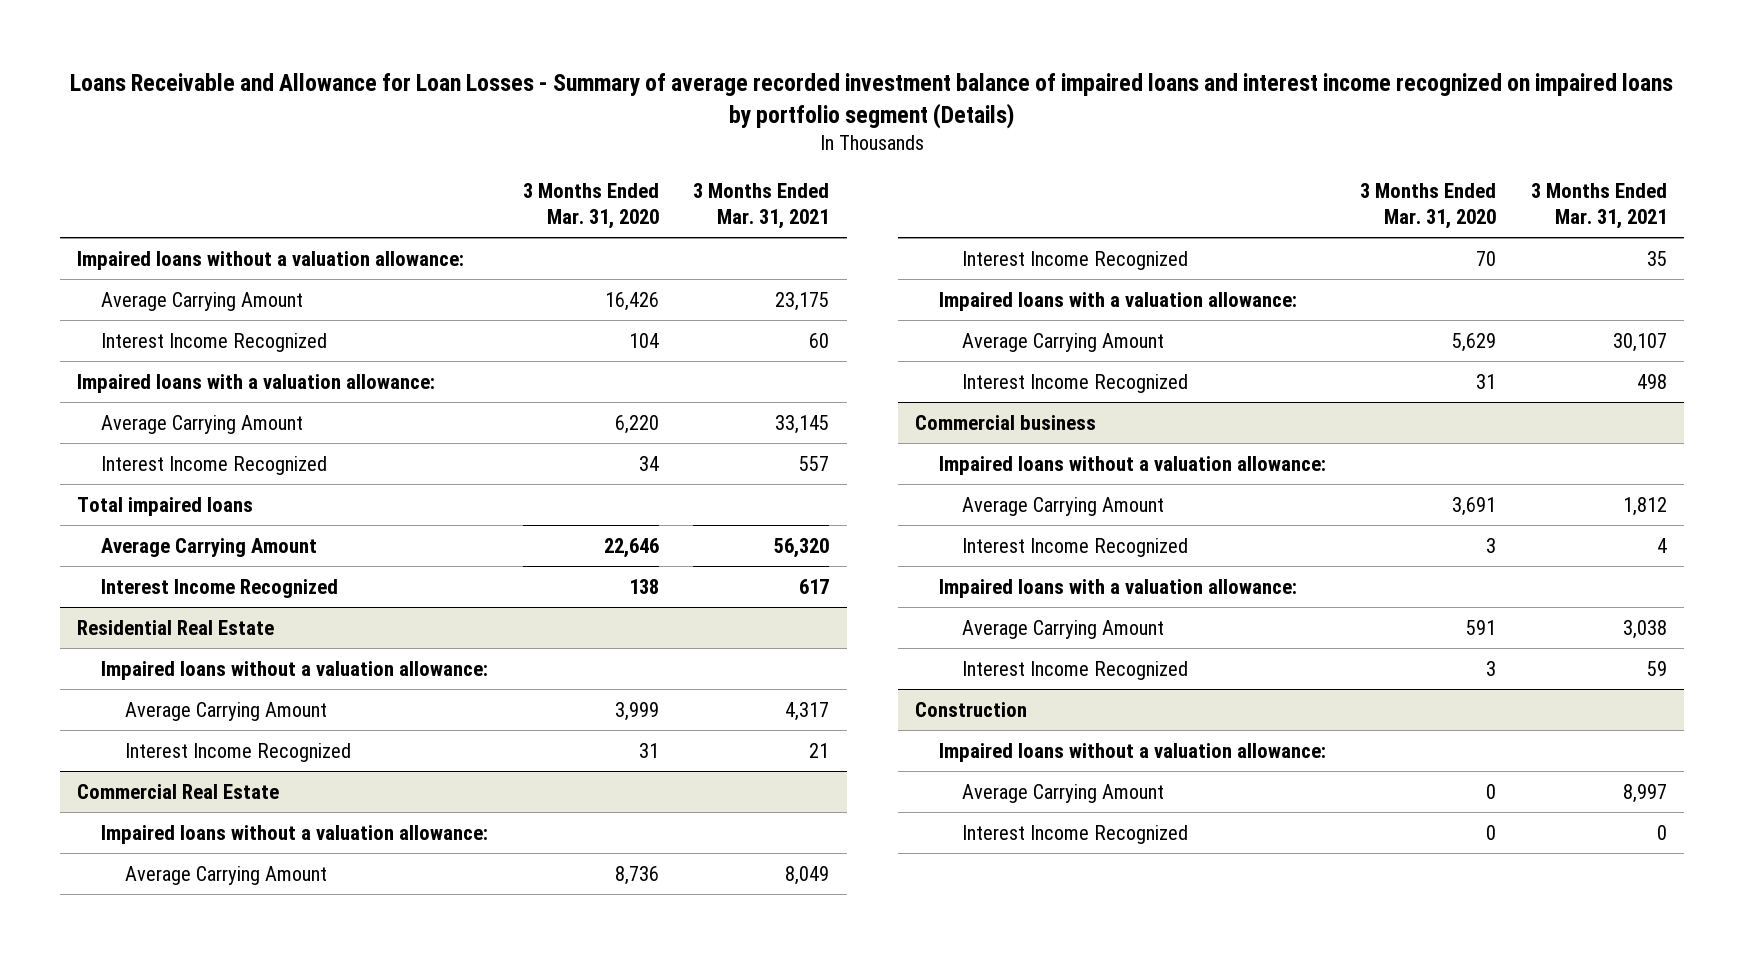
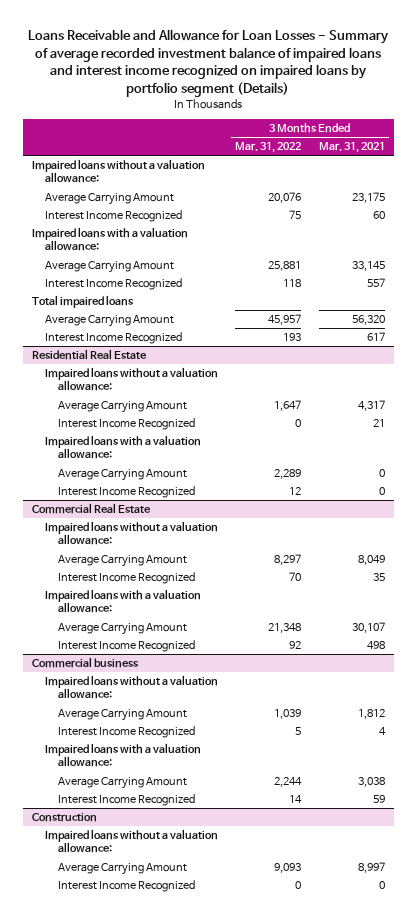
- | 3 Months Ended Mar. 31, 2020 | 3 Months Ended Mar. 31, 2021
+ | 3 Months Ended Mar. 31, 2022 | 3 Months Ended Mar. 31, 2021
@ Residential Real Estate
+ Impaired loans with a valuation allowance:
+ Average Carrying Amount | 2,289 | 0
+ Interest Income Recognized | 12 | 0

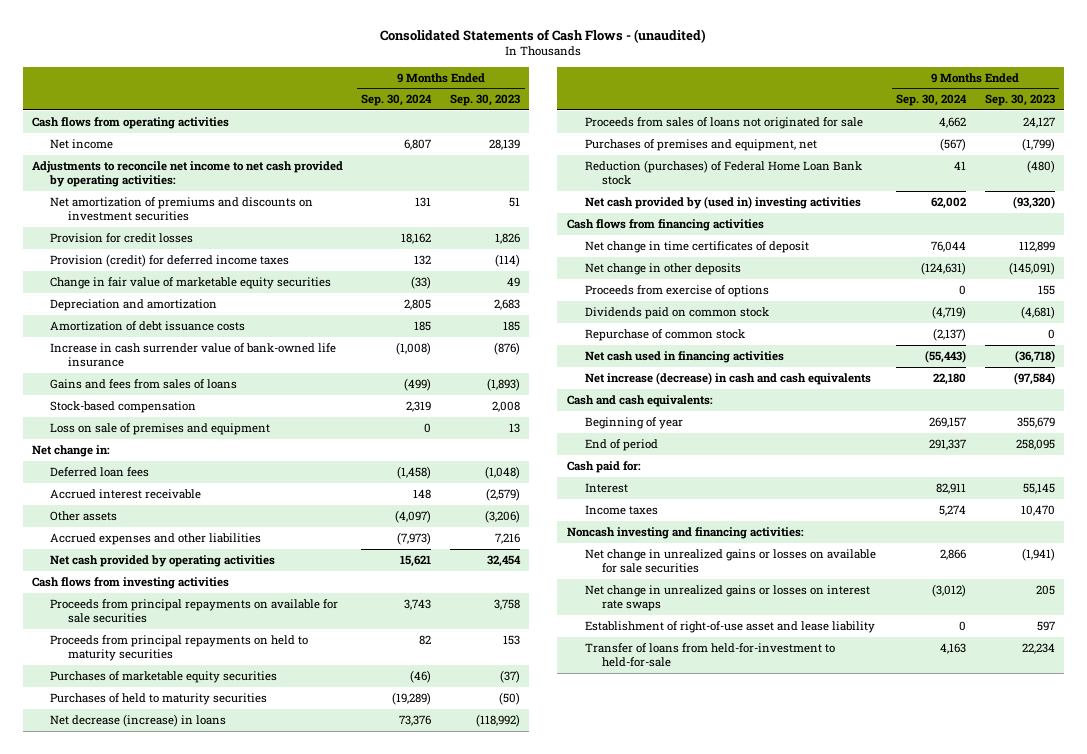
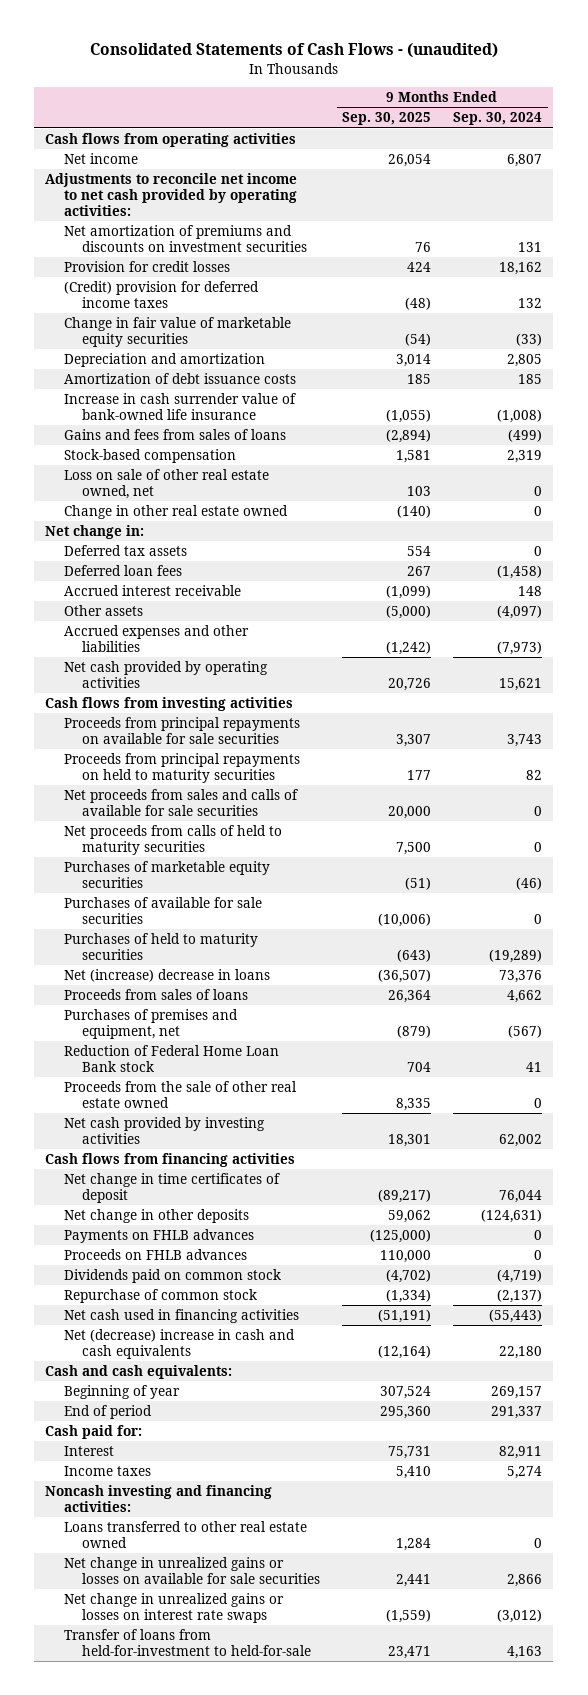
- | 9 Months Ended Sep. 30, 2024 | 9 Months Ended Sep. 30, 2023
+ | 9 Months Ended Sep. 30, 2025 | 9 Months Ended Sep. 30, 2024
- Provision (credit) for deferred income taxes | 132 | (114)
+ (Credit) provision for deferred income taxes | (48) | 132
- Loss on sale of premises and equipment | 0 | 13
+ Loss on sale of other real estate owned, net | 103 | 0
+ Change in other real estate owned | (140) | 0
+ Deferred tax assets | 554 | 0
+ Net proceeds from sales and calls of available for sale securities | 20,000 | 0
+ Net proceeds from calls of held to maturity securities | 7,500 | 0
+ Purchases of available for sale securities | (10,006) | 0
- Net decrease (increase) in loans | 73,376 | (118,992)
- Proceeds from sales of loans not originated for sale | 4,662 | 24,127
+ Net (increase) decrease in loans | (36,507) | 73,376
+ Proceeds from sales of loans | 26,364 | 4,662
- Reduction (purchases) of Federal Home Loan Bank stock | 41 | (480)
- Net cash provided by (used in) investing activities | 62,002 | (93,320)
+ Reduction of Federal Home Loan Bank stock | 704 | 41
+ Proceeds from the sale of other real estate owned | 8,335 | 0
+ Net cash provided by investing activities | 18,301 | 62,002
- Proceeds from exercise of options | 0 | 155
+ Payments on FHLB advances | (125,000) | 0
+ Proceeds on FHLB advances | 110,000 | 0
- Net increase (decrease) in cash and cash equivalents | 22,180 | (97,584)
+ Net (decrease) increase in cash and cash equivalents | (12,164) | 22,180
+ Loans transferred to other real estate owned | 1,284 | 0
- Establishment of right-of-use asset and lease liability | 0 | 597

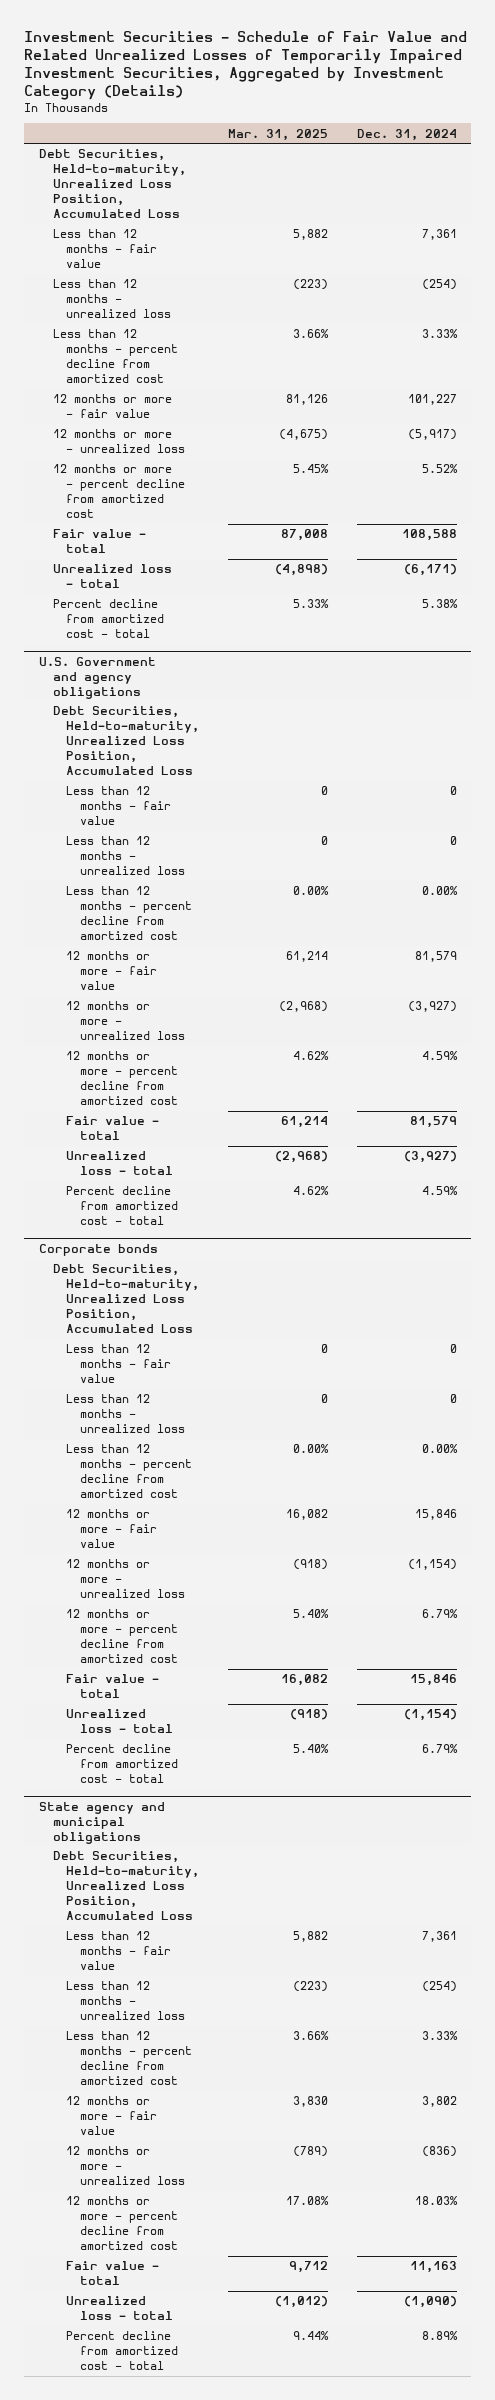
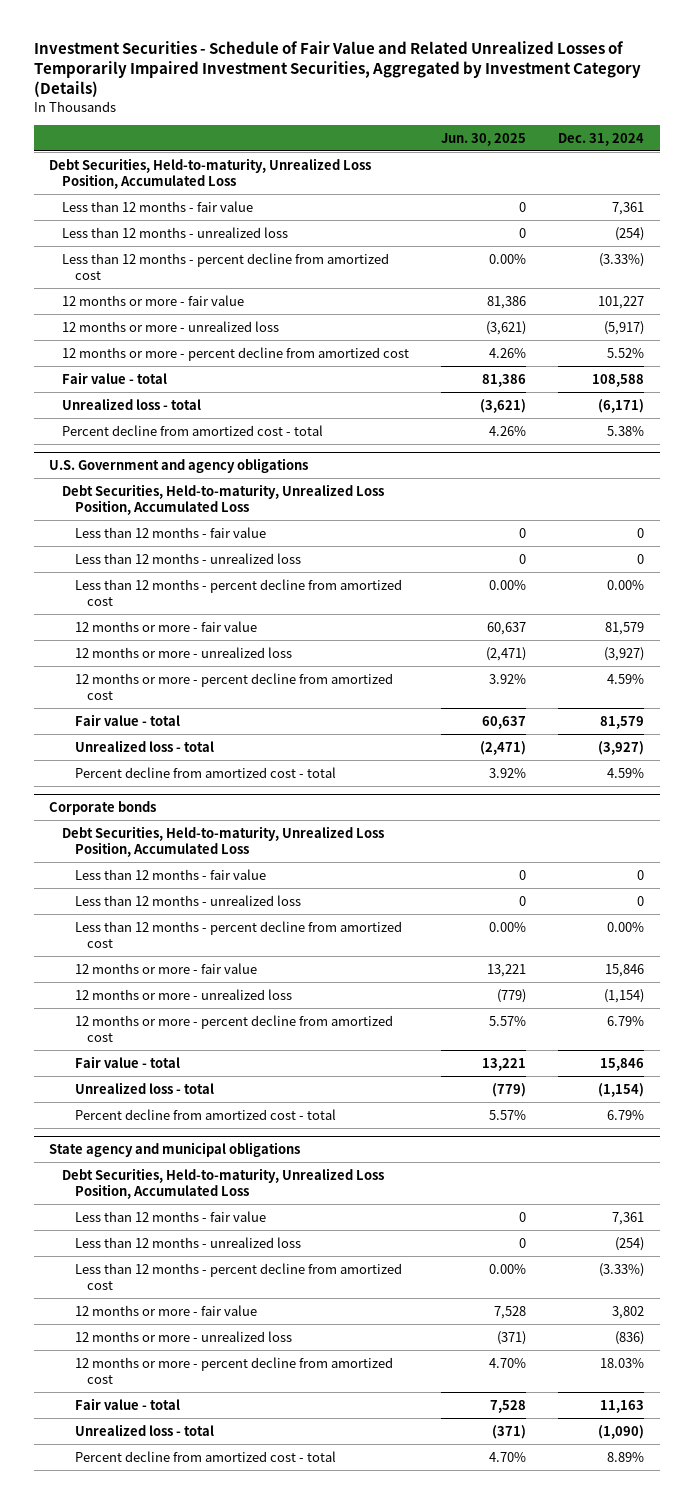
- | Mar. 31, 2025 | Dec. 31, 2024
+ | Jun. 30, 2025 | Dec. 31, 2024
- Less than 12 months - percent decline from amortized cost | 3.66% | 3.33%
+ Less than 12 months - percent decline from amortized cost | 0.00% | (3.33%)
@ State agency and municipal obligations
- Less than 12 months - percent decline from amortized cost | 3.66% | 3.33%
+ Less than 12 months - percent decline from amortized cost | 0.00% | (3.33%)

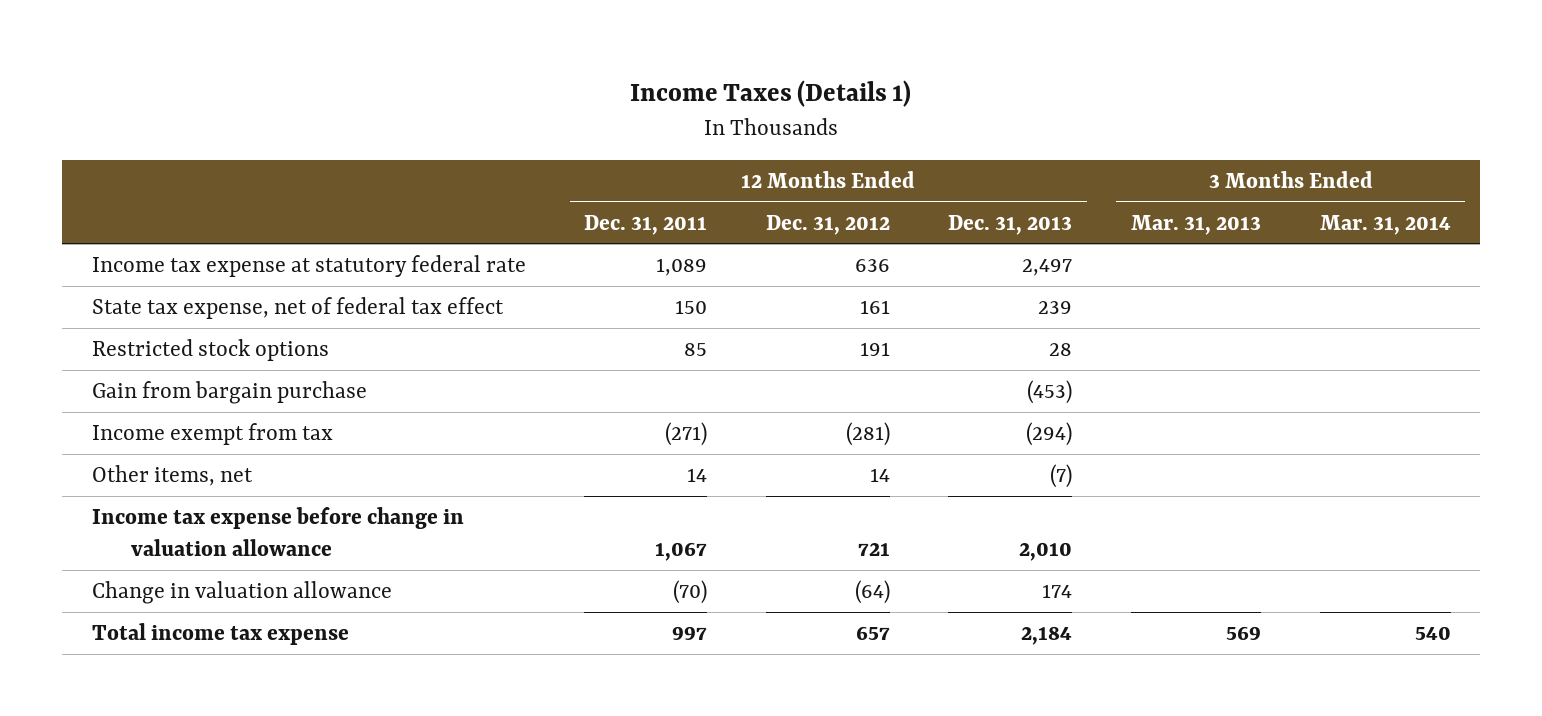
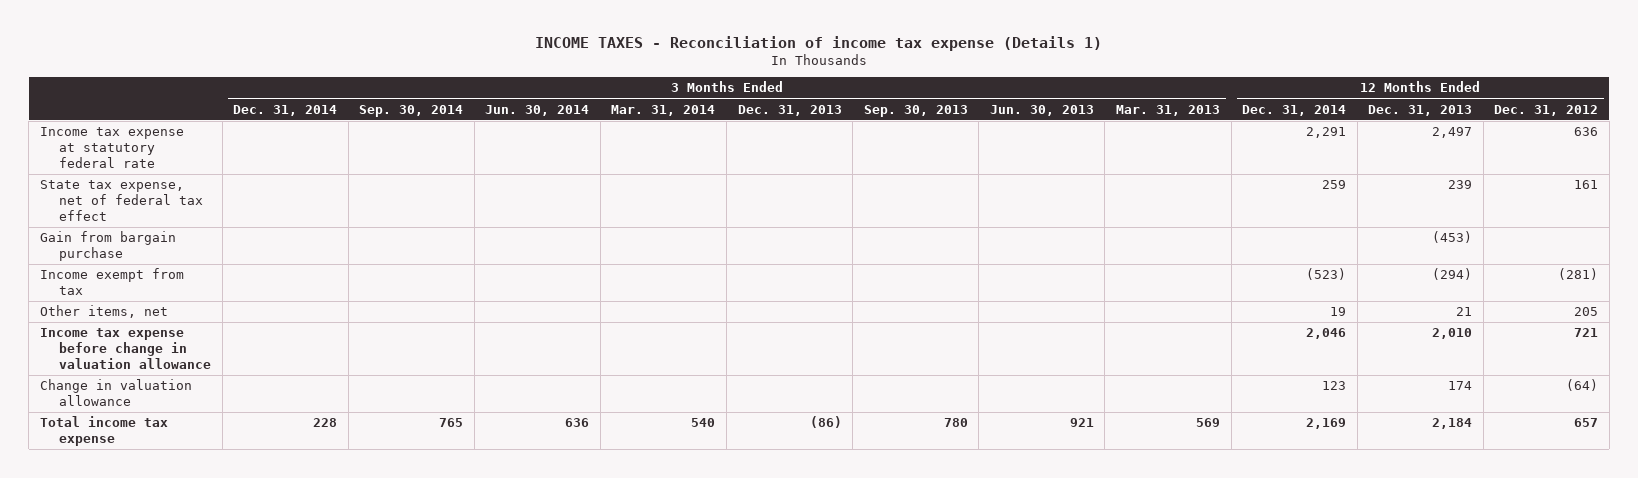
- Income Taxes (Details 1)
+ INCOME TAXES - Reconciliation of income tax expense (Details 1)
- | 12 Months Ended Dec. 31, 2011 | 12 Months Ended Dec. 31, 2012 | 12 Months Ended Dec. 31, 2013 | 3 Months Ended Mar. 31, 2013 | 3 Months Ended Mar. 31, 2014
+ | 3 Months Ended Dec. 31, 2014 | 3 Months Ended Sep. 30, 2014 | 3 Months Ended Jun. 30, 2014 | 3 Months Ended Mar. 31, 2014 | 3 Months Ended Dec. 31, 2013 | 3 Months Ended Sep. 30, 2013 | 3 Months Ended Jun. 30, 2013 | 3 Months Ended Mar. 31, 2013 | 12 Months Ended Dec. 31, 2014 | 12 Months Ended Dec. 31, 2013 | 12 Months Ended Dec. 31, 2012
- Restricted stock options | 85 | 191 | 28 | |
- Other items, net | 14 | 14 | (7) | |
+ Other items, net | | | | | | | | | 19 | 21 | 205

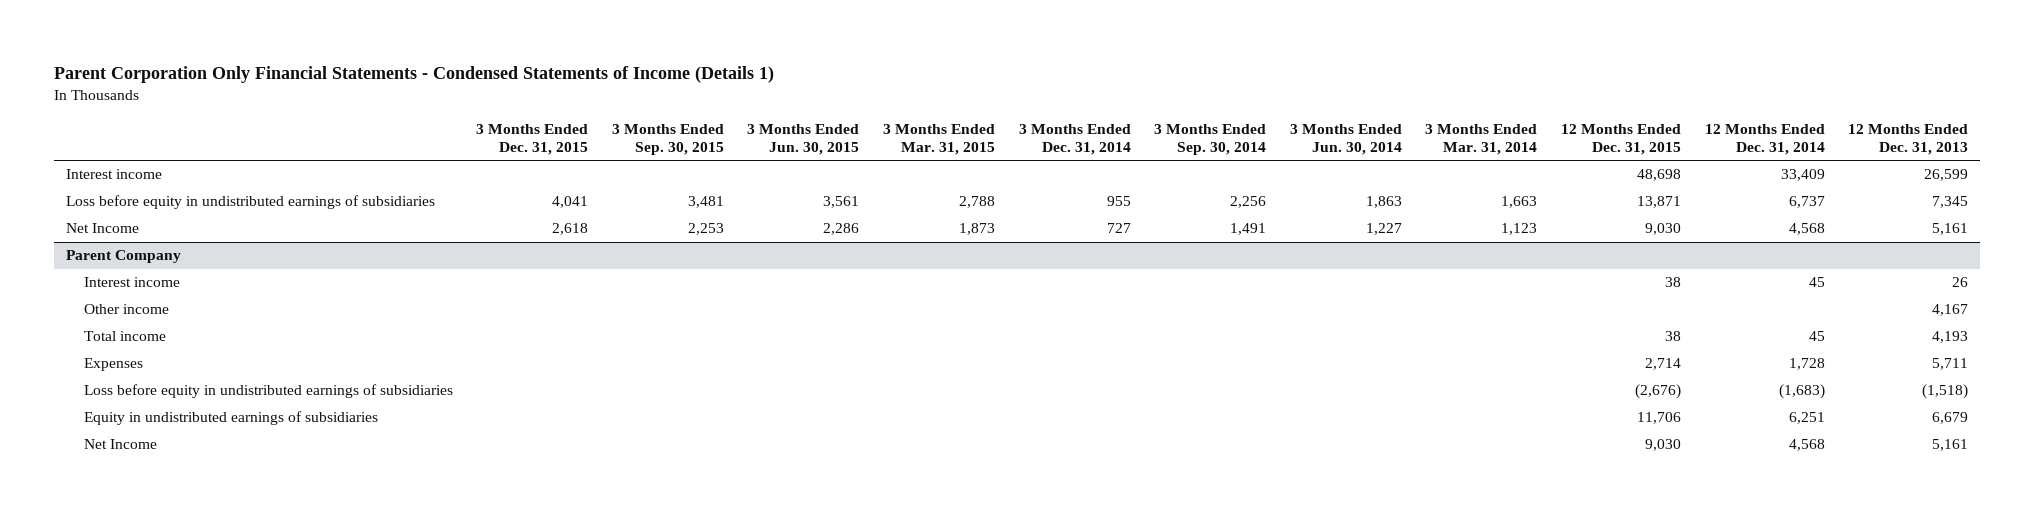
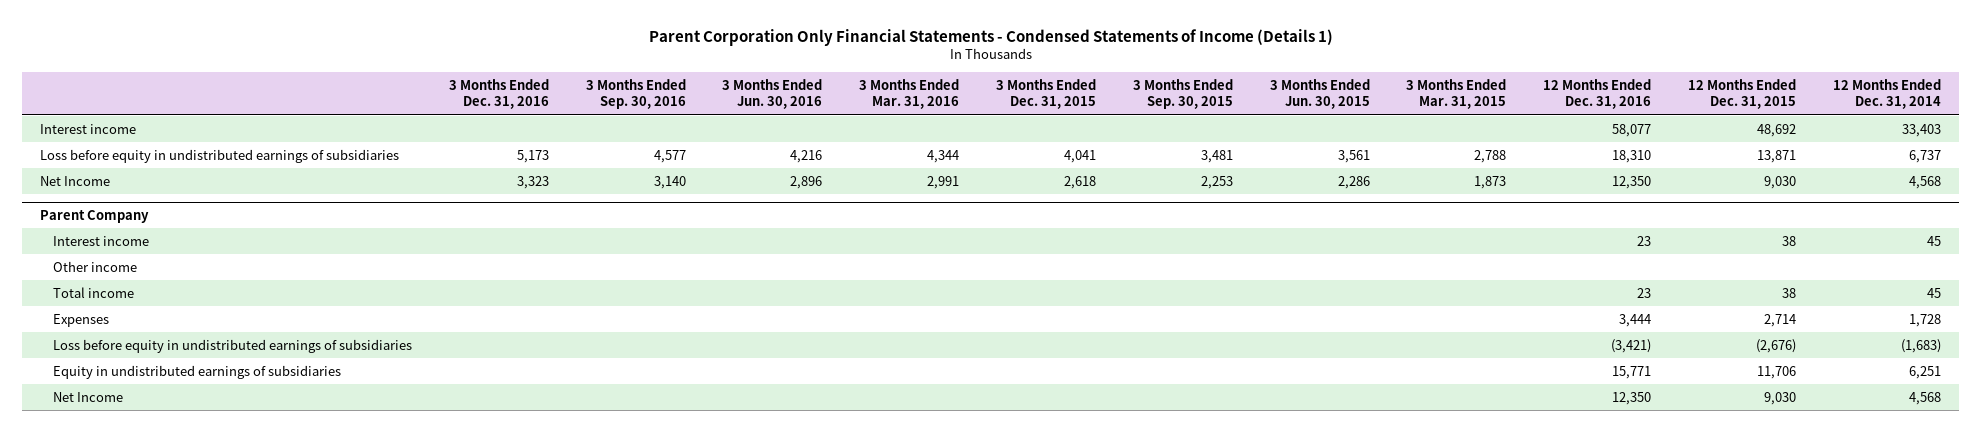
- | 3 Months Ended Dec. 31, 2015 | 3 Months Ended Sep. 30, 2015 | 3 Months Ended Jun. 30, 2015 | 3 Months Ended Mar. 31, 2015 | 3 Months Ended Dec. 31, 2014 | 3 Months Ended Sep. 30, 2014 | 3 Months Ended Jun. 30, 2014 | 3 Months Ended Mar. 31, 2014 | 12 Months Ended Dec. 31, 2015 | 12 Months Ended Dec. 31, 2014 | 12 Months Ended Dec. 31, 2013
+ | 3 Months Ended Dec. 31, 2016 | 3 Months Ended Sep. 30, 2016 | 3 Months Ended Jun. 30, 2016 | 3 Months Ended Mar. 31, 2016 | 3 Months Ended Dec. 31, 2015 | 3 Months Ended Sep. 30, 2015 | 3 Months Ended Jun. 30, 2015 | 3 Months Ended Mar. 31, 2015 | 12 Months Ended Dec. 31, 2016 | 12 Months Ended Dec. 31, 2015 | 12 Months Ended Dec. 31, 2014
- Interest income | | | | | | | | | 48,698 | 33,409 | 26,599
+ Interest income | | | | | | | | | 58,077 | 48,692 | 33,403

